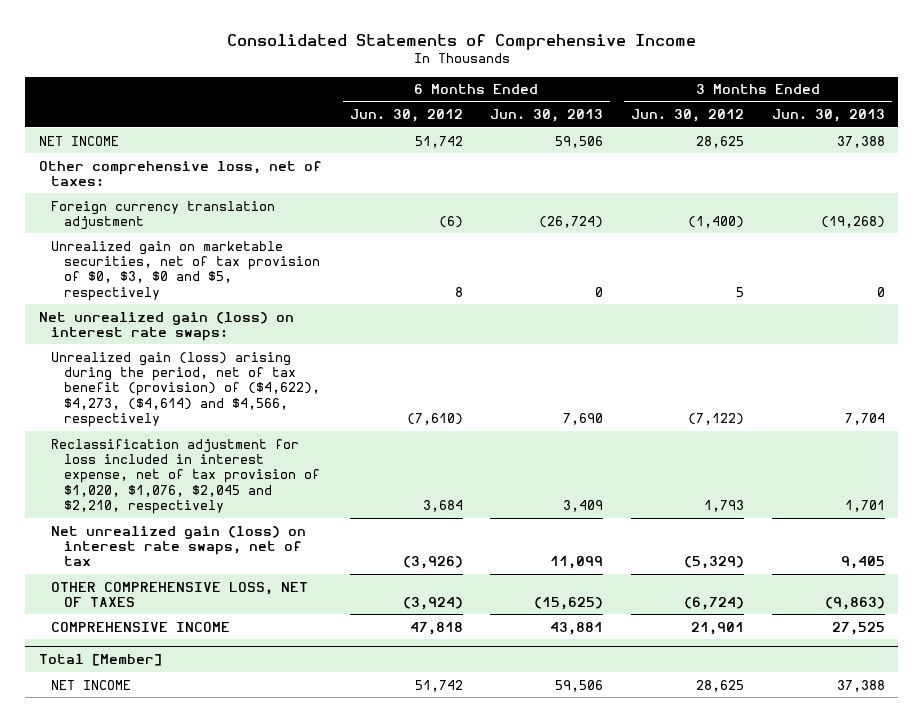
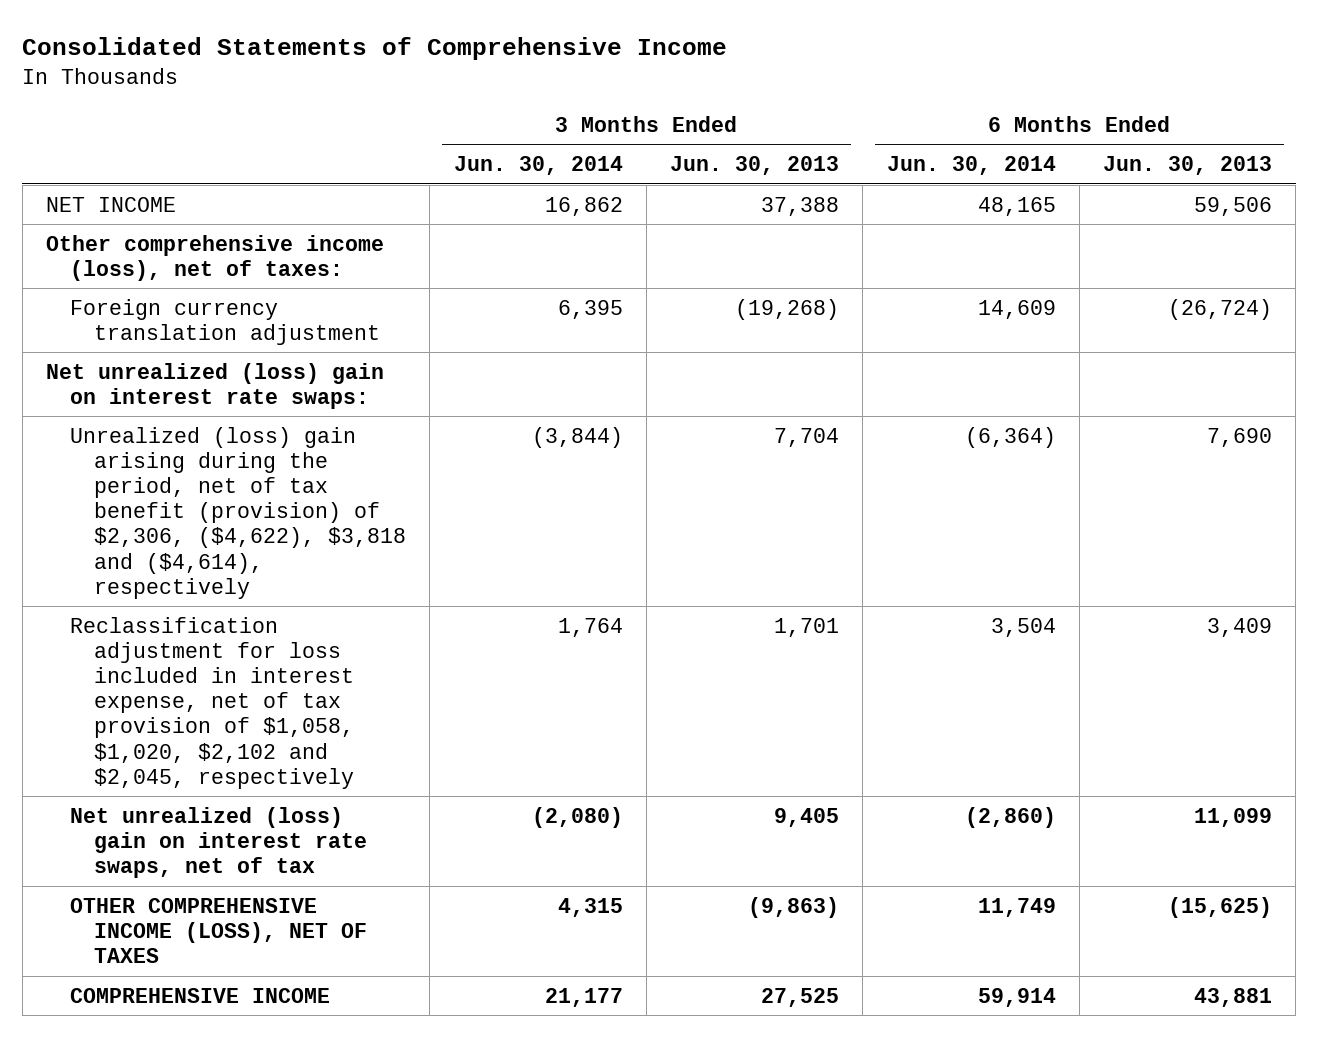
- | 6 Months Ended Jun. 30, 2012 | 6 Months Ended Jun. 30, 2013 | 3 Months Ended Jun. 30, 2012 | 3 Months Ended Jun. 30, 2013
+ | 3 Months Ended Jun. 30, 2014 | 3 Months Ended Jun. 30, 2013 | 6 Months Ended Jun. 30, 2014 | 6 Months Ended Jun. 30, 2013
- Other comprehensive loss, net of taxes:
+ Other comprehensive income (loss), net of taxes:
- Unrealized gain on marketable securities, net of tax provision of $0, $3, $0 and $5, respectively | 8 | 0 | 5 | 0
- Net unrealized gain (loss) on interest rate swaps:
- Unrealized gain (loss) arising during the period, net of tax benefit (provision) of ($4,622), $4,273, ($4,614) and $4,566, respectively | (7,610) | 7,690 | (7,122) | 7,704
- Reclassification adjustment for loss included in interest expense, net of tax provision of $1,020, $1,076, $2,045 and $2,210, respectively | 3,684 | 3,409 | 1,793 | 1,701
- Net unrealized gain (loss) on interest rate swaps, net of tax | (3,926) | 11,099 | (5,329) | 9,405
- OTHER COMPREHENSIVE LOSS, NET OF TAXES | (3,924) | (15,625) | (6,724) | (9,863)
+ Net unrealized (loss) gain on interest rate swaps:
+ Unrealized (loss) gain arising during the period, net of tax benefit (provision) of $2,306, ($4,622), $3,818 and ($4,614), respectively | (3,844) | 7,704 | (6,364) | 7,690
+ Reclassification adjustment for loss included in interest expense, net of tax provision of $1,058, $1,020, $2,102 and $2,045, respectively | 1,764 | 1,701 | 3,504 | 3,409
+ Net unrealized (loss) gain on interest rate swaps, net of tax | (2,080) | 9,405 | (2,860) | 11,099
+ OTHER COMPREHENSIVE INCOME (LOSS), NET OF TAXES | 4,315 | (9,863) | 11,749 | (15,625)
- Total [Member]
- NET INCOME | 51,742 | 59,506 | 28,625 | 37,388

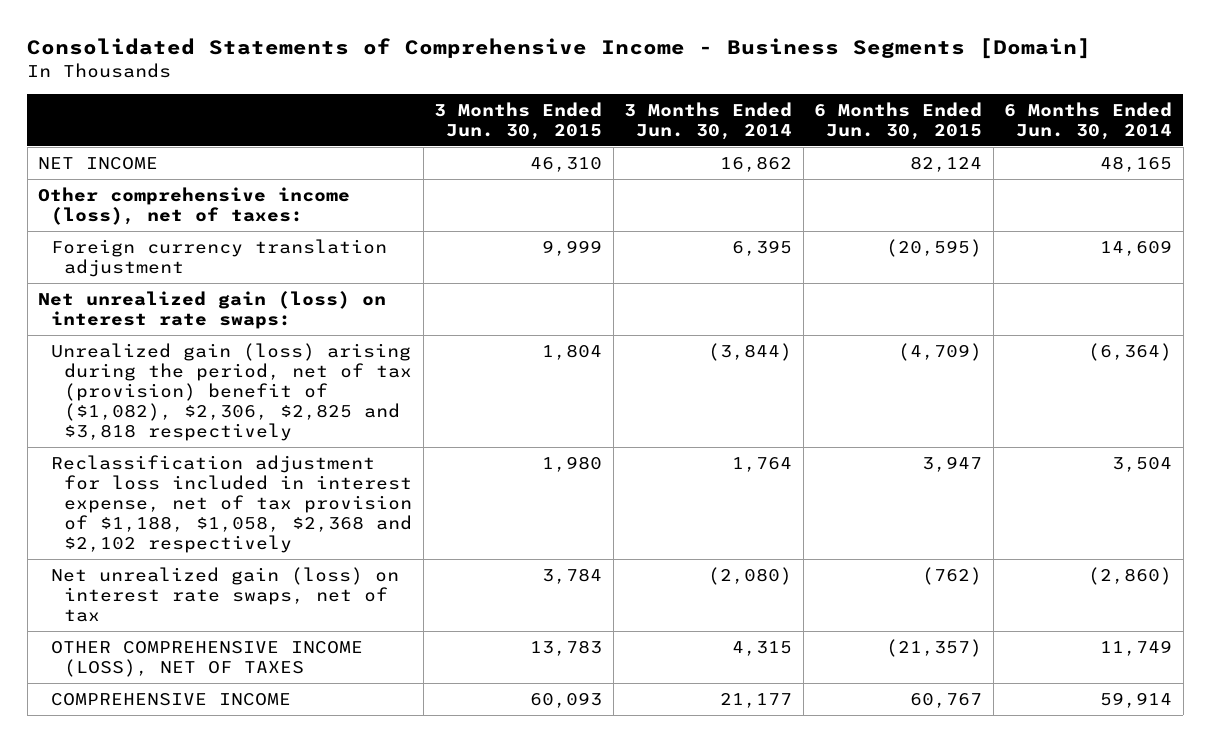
- Consolidated Statements of Comprehensive Income
+ Consolidated Statements of Comprehensive Income - Business Segments [Domain]
- | 3 Months Ended Jun. 30, 2014 | 3 Months Ended Jun. 30, 2013 | 6 Months Ended Jun. 30, 2014 | 6 Months Ended Jun. 30, 2013
+ | 3 Months Ended Jun. 30, 2015 | 3 Months Ended Jun. 30, 2014 | 6 Months Ended Jun. 30, 2015 | 6 Months Ended Jun. 30, 2014
- Net unrealized (loss) gain on interest rate swaps:
- Unrealized (loss) gain arising during the period, net of tax benefit (provision) of $2,306, ($4,622), $3,818 and ($4,614), respectively | (3,844) | 7,704 | (6,364) | 7,690
- Reclassification adjustment for loss included in interest expense, net of tax provision of $1,058, $1,020, $2,102 and $2,045, respectively | 1,764 | 1,701 | 3,504 | 3,409
- Net unrealized (loss) gain on interest rate swaps, net of tax | (2,080) | 9,405 | (2,860) | 11,099
+ Net unrealized gain (loss) on interest rate swaps:
+ Unrealized gain (loss) arising during the period, net of tax (provision) benefit of ($1,082), $2,306, $2,825 and $3,818 respectively | 1,804 | (3,844) | (4,709) | (6,364)
+ Reclassification adjustment for loss included in interest expense, net of tax provision of $1,188, $1,058, $2,368 and $2,102 respectively | 1,980 | 1,764 | 3,947 | 3,504
+ Net unrealized gain (loss) on interest rate swaps, net of tax | 3,784 | (2,080) | (762) | (2,860)

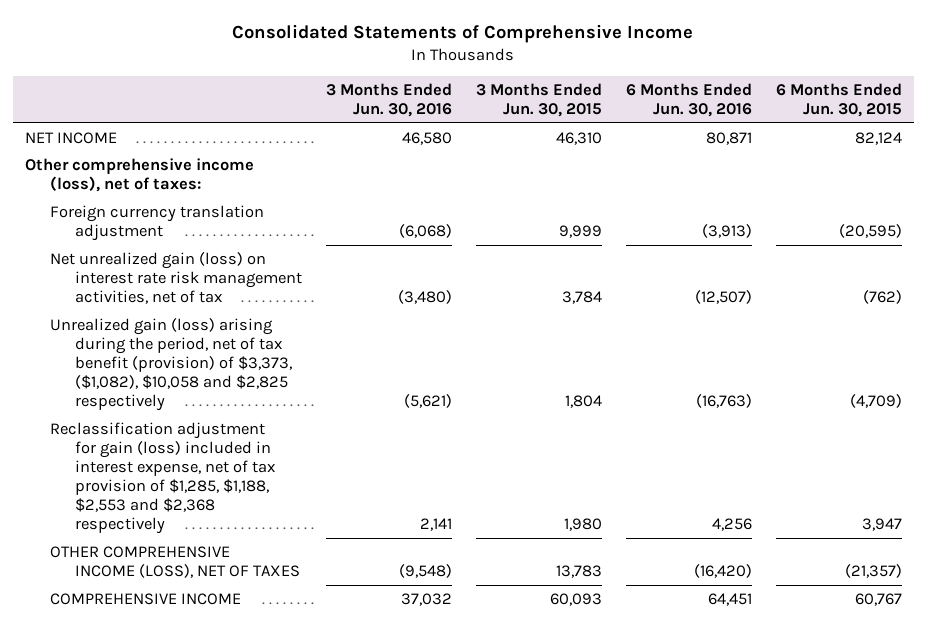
- Consolidated Statements of Comprehensive Income - Business Segments [Domain]
+ Consolidated Statements of Comprehensive Income
- | 3 Months Ended Jun. 30, 2015 | 3 Months Ended Jun. 30, 2014 | 6 Months Ended Jun. 30, 2015 | 6 Months Ended Jun. 30, 2014
+ | 3 Months Ended Jun. 30, 2016 | 3 Months Ended Jun. 30, 2015 | 6 Months Ended Jun. 30, 2016 | 6 Months Ended Jun. 30, 2015
- Net unrealized gain (loss) on interest rate swaps:
- Unrealized gain (loss) arising during the period, net of tax (provision) benefit of ($1,082), $2,306, $2,825 and $3,818 respectively | 1,804 | (3,844) | (4,709) | (6,364)
- Reclassification adjustment for loss included in interest expense, net of tax provision of $1,188, $1,058, $2,368 and $2,102 respectively | 1,980 | 1,764 | 3,947 | 3,504
- Net unrealized gain (loss) on interest rate swaps, net of tax | 3,784 | (2,080) | (762) | (2,860)
+ Net unrealized gain (loss) on interest rate risk management activities, net of tax | (3,480) | 3,784 | (12,507) | (762)
+ Unrealized gain (loss) arising during the period, net of tax benefit (provision) of $3,373, ($1,082), $10,058 and $2,825 respectively | (5,621) | 1,804 | (16,763) | (4,709)
+ Reclassification adjustment for gain (loss) included in interest expense, net of tax provision of $1,285, $1,188, $2,553 and $2,368 respectively | 2,141 | 1,980 | 4,256 | 3,947

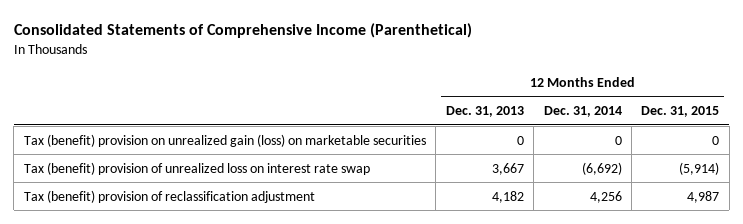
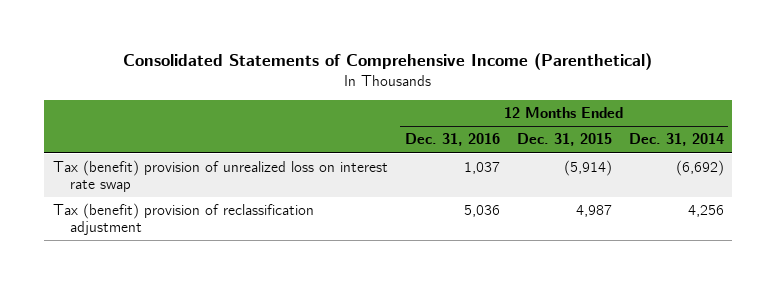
- | 12 Months Ended Dec. 31, 2013 | 12 Months Ended Dec. 31, 2014 | 12 Months Ended Dec. 31, 2015
+ | 12 Months Ended Dec. 31, 2016 | 12 Months Ended Dec. 31, 2015 | 12 Months Ended Dec. 31, 2014
- Tax (benefit) provision on unrealized gain (loss) on marketable securities | 0 | 0 | 0

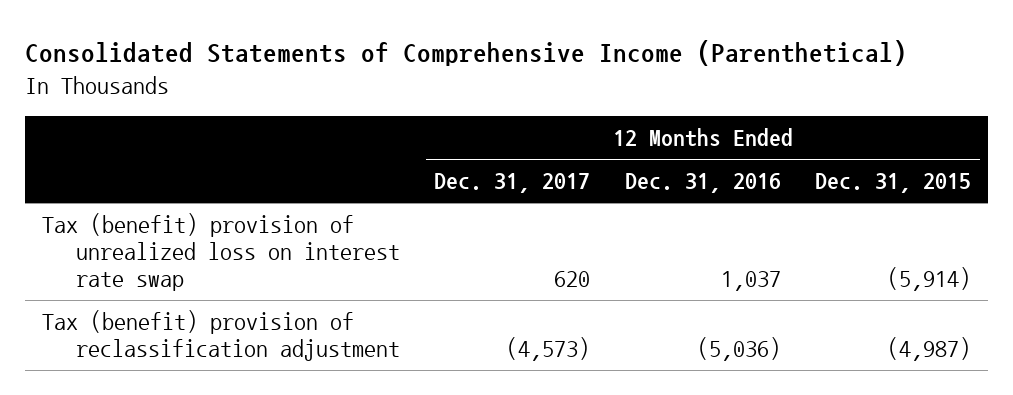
- | 12 Months Ended Dec. 31, 2016 | 12 Months Ended Dec. 31, 2015 | 12 Months Ended Dec. 31, 2014
+ | 12 Months Ended Dec. 31, 2017 | 12 Months Ended Dec. 31, 2016 | 12 Months Ended Dec. 31, 2015
- Tax (benefit) provision of reclassification adjustment | 5,036 | 4,987 | 4,256
+ Tax (benefit) provision of reclassification adjustment | (4,573) | (5,036) | (4,987)

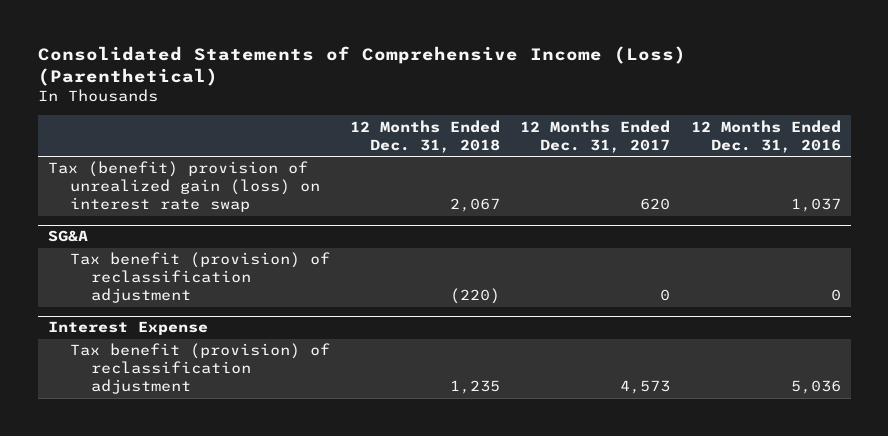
- Consolidated Statements of Comprehensive Income (Parenthetical)
+ Consolidated Statements of Comprehensive Income (Loss) (Parenthetical)
- | 12 Months Ended Dec. 31, 2017 | 12 Months Ended Dec. 31, 2016 | 12 Months Ended Dec. 31, 2015
+ | 12 Months Ended Dec. 31, 2018 | 12 Months Ended Dec. 31, 2017 | 12 Months Ended Dec. 31, 2016
- Tax (benefit) provision of unrealized loss on interest rate swap | 620 | 1,037 | (5,914)
- Tax (benefit) provision of reclassification adjustment | (4,573) | (5,036) | (4,987)
+ Tax (benefit) provision of unrealized gain (loss) on interest rate swap | 2,067 | 620 | 1,037
+ SG&A
+ Tax benefit (provision) of reclassification adjustment | (220) | 0 | 0
+ Interest Expense
+ Tax benefit (provision) of reclassification adjustment | 1,235 | 4,573 | 5,036

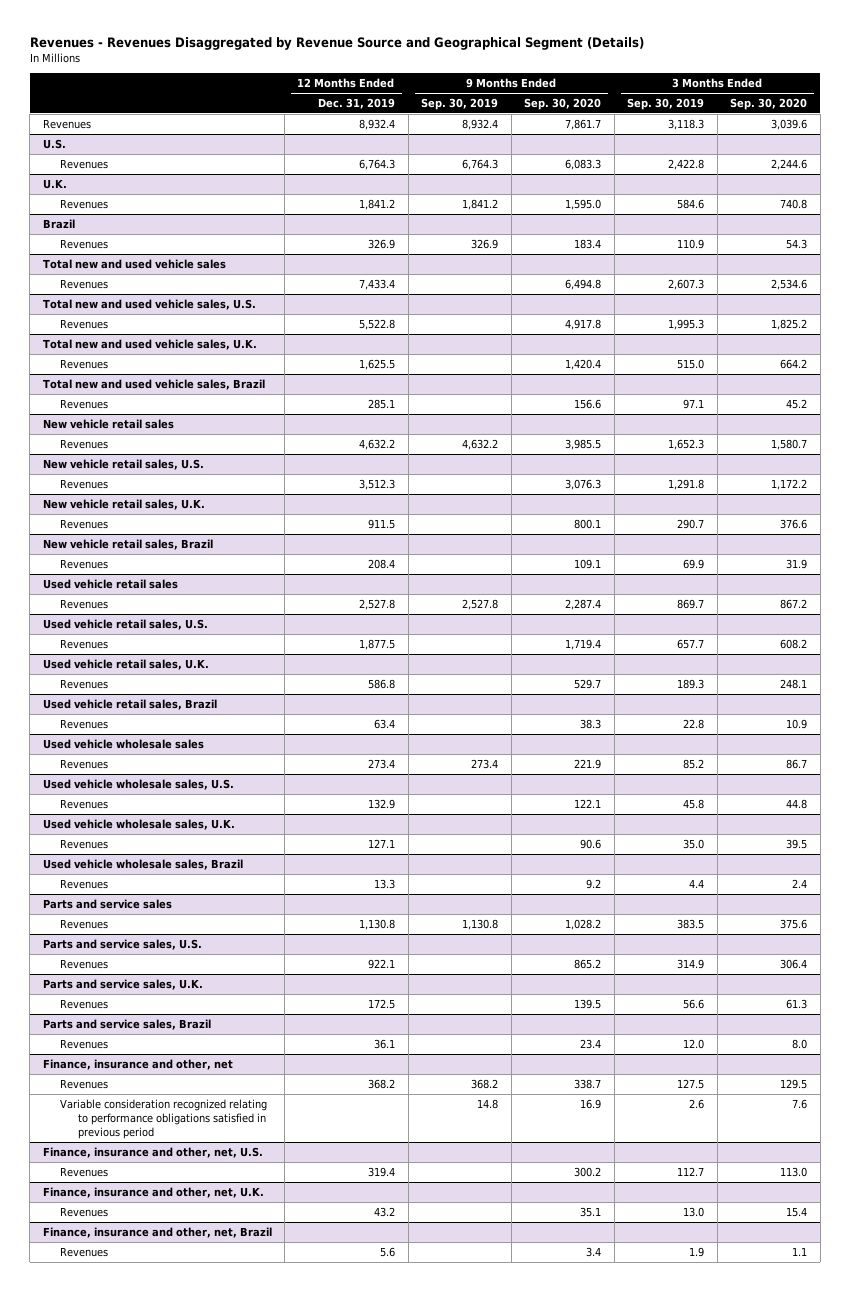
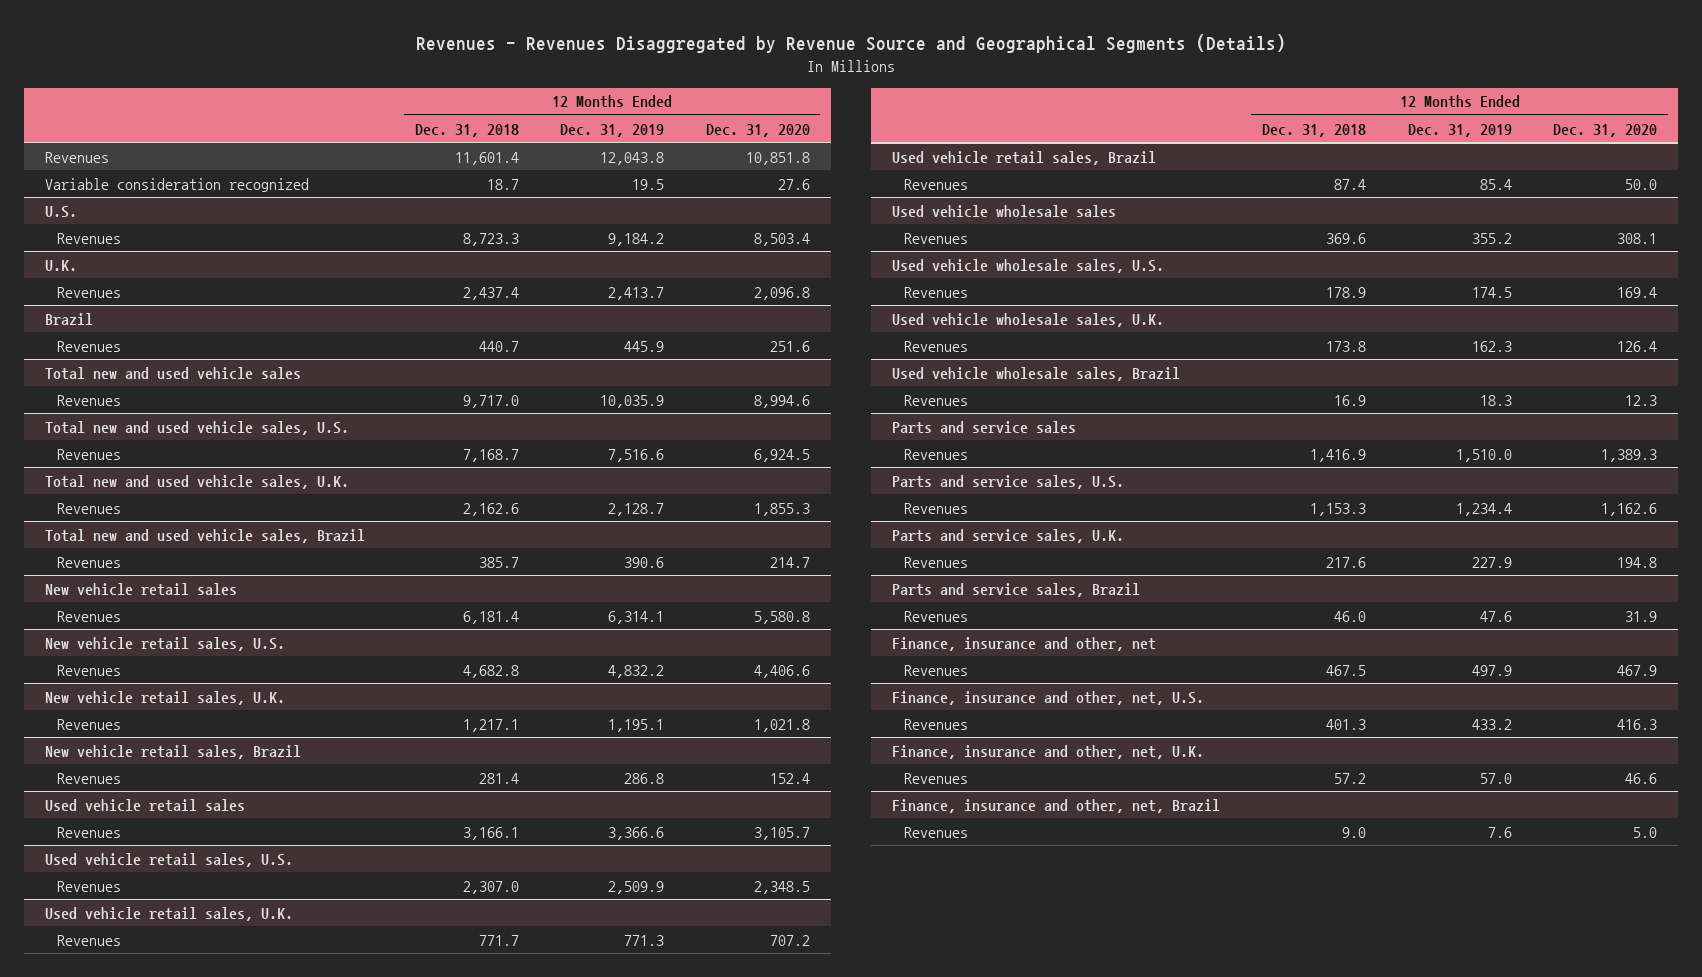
- Revenues - Revenues Disaggregated by Revenue Source and Geographical Segment (Details)
+ Revenues - Revenues Disaggregated by Revenue Source and Geographical Segments (Details)
- | 12 Months Ended Dec. 31, 2019 | 9 Months Ended Sep. 30, 2019 | 9 Months Ended Sep. 30, 2020 | 3 Months Ended Sep. 30, 2019 | 3 Months Ended Sep. 30, 2020
+ | 12 Months Ended Dec. 31, 2018 | 12 Months Ended Dec. 31, 2019 | 12 Months Ended Dec. 31, 2020
- Revenues | 8,932.4 | 8,932.4 | 7,861.7 | 3,118.3 | 3,039.6
+ Revenues | 11,601.4 | 12,043.8 | 10,851.8
+ Variable consideration recognized | 18.7 | 19.5 | 27.6
@ U.S.
- Revenues | 6,764.3 | 6,764.3 | 6,083.3 | 2,422.8 | 2,244.6
+ Revenues | 8,723.3 | 9,184.2 | 8,503.4
@ U.K.
- Revenues | 1,841.2 | 1,841.2 | 1,595.0 | 584.6 | 740.8
+ Revenues | 2,437.4 | 2,413.7 | 2,096.8
@ Brazil
- Revenues | 326.9 | 326.9 | 183.4 | 110.9 | 54.3
+ Revenues | 440.7 | 445.9 | 251.6
@ Total new and used vehicle sales
- Revenues | 7,433.4 | | 6,494.8 | 2,607.3 | 2,534.6
+ Revenues | 9,717.0 | 10,035.9 | 8,994.6
@ Total new and used vehicle sales, U.S.
- Revenues | 5,522.8 | | 4,917.8 | 1,995.3 | 1,825.2
+ Revenues | 7,168.7 | 7,516.6 | 6,924.5
@ Total new and used vehicle sales, U.K.
- Revenues | 1,625.5 | | 1,420.4 | 515.0 | 664.2
+ Revenues | 2,162.6 | 2,128.7 | 1,855.3
@ Total new and used vehicle sales, Brazil
- Revenues | 285.1 | | 156.6 | 97.1 | 45.2
+ Revenues | 385.7 | 390.6 | 214.7
@ New vehicle retail sales
- Revenues | 4,632.2 | 4,632.2 | 3,985.5 | 1,652.3 | 1,580.7
+ Revenues | 6,181.4 | 6,314.1 | 5,580.8
@ New vehicle retail sales, U.S.
- Revenues | 3,512.3 | | 3,076.3 | 1,291.8 | 1,172.2
+ Revenues | 4,682.8 | 4,832.2 | 4,406.6
@ New vehicle retail sales, U.K.
- Revenues | 911.5 | | 800.1 | 290.7 | 376.6
+ Revenues | 1,217.1 | 1,195.1 | 1,021.8
@ New vehicle retail sales, Brazil
- Revenues | 208.4 | | 109.1 | 69.9 | 31.9
+ Revenues | 281.4 | 286.8 | 152.4
@ Used vehicle retail sales
- Revenues | 2,527.8 | 2,527.8 | 2,287.4 | 869.7 | 867.2
+ Revenues | 3,166.1 | 3,366.6 | 3,105.7
@ Used vehicle retail sales, U.S.
- Revenues | 1,877.5 | | 1,719.4 | 657.7 | 608.2
+ Revenues | 2,307.0 | 2,509.9 | 2,348.5
@ Used vehicle retail sales, U.K.
- Revenues | 586.8 | | 529.7 | 189.3 | 248.1
+ Revenues | 771.7 | 771.3 | 707.2
@ Used vehicle retail sales, Brazil
- Revenues | 63.4 | | 38.3 | 22.8 | 10.9
+ Revenues | 87.4 | 85.4 | 50.0
@ Used vehicle wholesale sales
- Revenues | 273.4 | 273.4 | 221.9 | 85.2 | 86.7
+ Revenues | 369.6 | 355.2 | 308.1
@ Used vehicle wholesale sales, U.S.
- Revenues | 132.9 | | 122.1 | 45.8 | 44.8
+ Revenues | 178.9 | 174.5 | 169.4
@ Used vehicle wholesale sales, U.K.
- Revenues | 127.1 | | 90.6 | 35.0 | 39.5
+ Revenues | 173.8 | 162.3 | 126.4
@ Used vehicle wholesale sales, Brazil
- Revenues | 13.3 | | 9.2 | 4.4 | 2.4
+ Revenues | 16.9 | 18.3 | 12.3
@ Parts and service sales
- Revenues | 1,130.8 | 1,130.8 | 1,028.2 | 383.5 | 375.6
+ Revenues | 1,416.9 | 1,510.0 | 1,389.3
@ Parts and service sales, U.S.
- Revenues | 922.1 | | 865.2 | 314.9 | 306.4
+ Revenues | 1,153.3 | 1,234.4 | 1,162.6
@ Parts and service sales, U.K.
- Revenues | 172.5 | | 139.5 | 56.6 | 61.3
+ Revenues | 217.6 | 227.9 | 194.8
@ Parts and service sales, Brazil
- Revenues | 36.1 | | 23.4 | 12.0 | 8.0
+ Revenues | 46.0 | 47.6 | 31.9
@ Finance, insurance and other, net
- Revenues | 368.2 | 368.2 | 338.7 | 127.5 | 129.5
- Variable consideration recognized relating to performance obligations satisfied in previous period | | 14.8 | 16.9 | 2.6 | 7.6
+ Revenues | 467.5 | 497.9 | 467.9
@ Finance, insurance and other, net, U.S.
- Revenues | 319.4 | | 300.2 | 112.7 | 113.0
+ Revenues | 401.3 | 433.2 | 416.3
@ Finance, insurance and other, net, U.K.
- Revenues | 43.2 | | 35.1 | 13.0 | 15.4
+ Revenues | 57.2 | 57.0 | 46.6
@ Finance, insurance and other, net, Brazil
- Revenues | 5.6 | | 3.4 | 1.9 | 1.1
+ Revenues | 9.0 | 7.6 | 5.0

